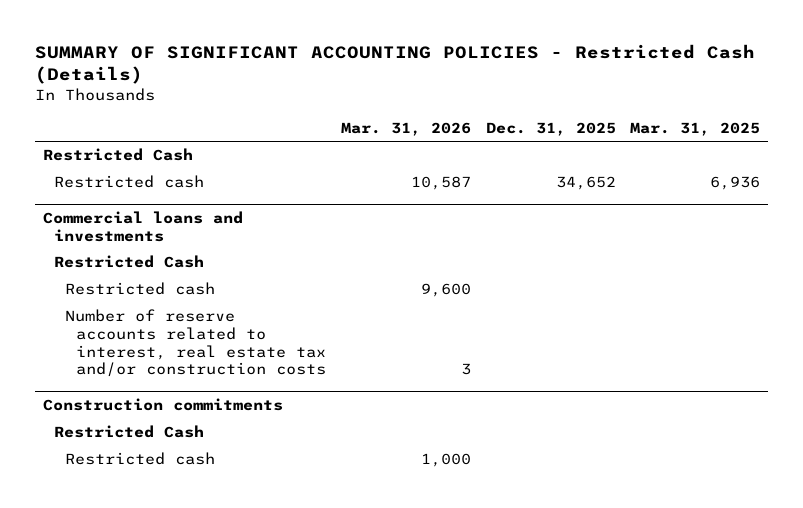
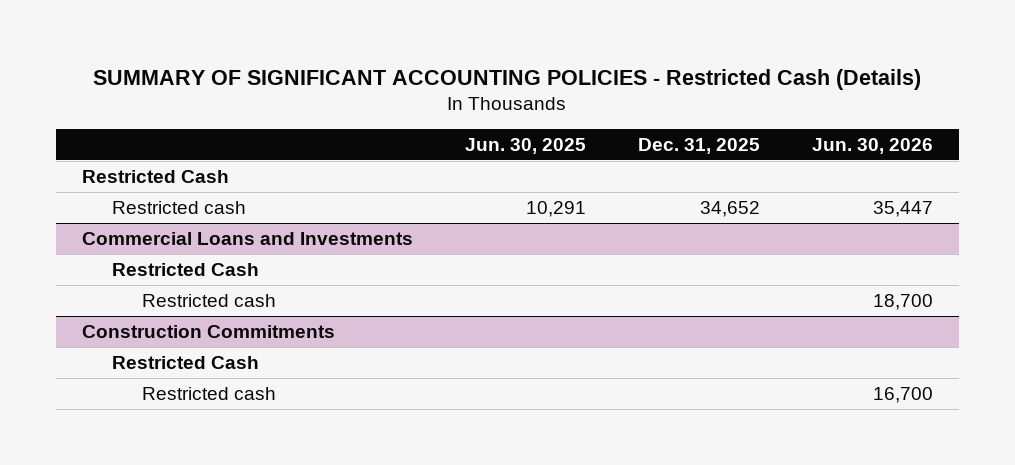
- | Mar. 31, 2026 | Dec. 31, 2025 | Mar. 31, 2025
+ | Jun. 30, 2025 | Dec. 31, 2025 | Jun. 30, 2026
- Commercial loans and investments
+ Commercial Loans and Investments
- Number of reserve accounts related to interest, real estate tax and/or construction costs | 3 | |
- Construction commitments
+ Construction Commitments

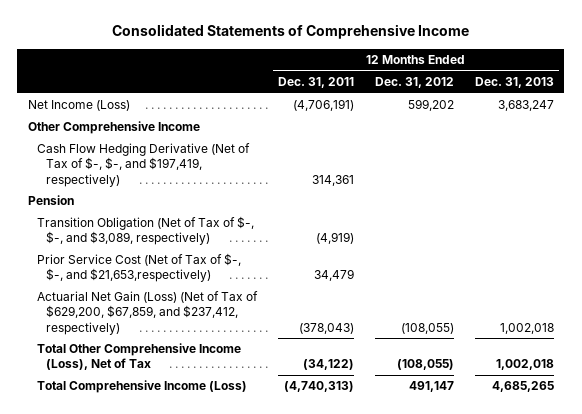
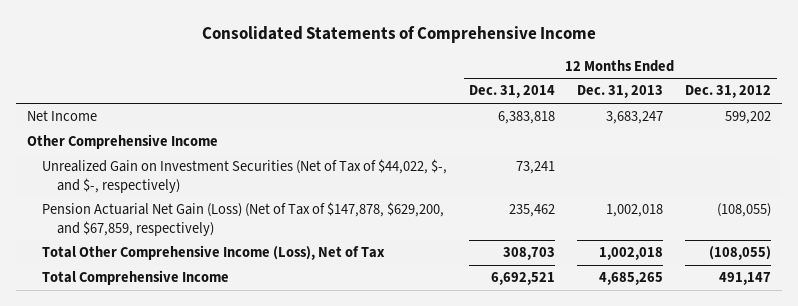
- | 12 Months Ended Dec. 31, 2011 | 12 Months Ended Dec. 31, 2012 | 12 Months Ended Dec. 31, 2013
+ | 12 Months Ended Dec. 31, 2014 | 12 Months Ended Dec. 31, 2013 | 12 Months Ended Dec. 31, 2012
- Net Income (Loss) | (4,706,191) | 599,202 | 3,683,247
+ Net Income | 6,383,818 | 3,683,247 | 599,202
- Cash Flow Hedging Derivative (Net of Tax of $-, $-, and $197,419, respectively) | 314,361 | |
- Pension
- Transition Obligation (Net of Tax of $-, $-, and $3,089, respectively) | (4,919) | |
- Prior Service Cost (Net of Tax of $-, $-, and $21,653,respectively) | 34,479 | |
- Actuarial Net Gain (Loss) (Net of Tax of $629,200, $67,859, and $237,412, respectively) | (378,043) | (108,055) | 1,002,018
+ Unrealized Gain on Investment Securities (Net of Tax of $44,022, $-, and $-, respectively) | 73,241 | |
+ Pension Actuarial Net Gain (Loss) (Net of Tax of $147,878, $629,200, and $67,859, respectively) | 235,462 | 1,002,018 | (108,055)
- Total Comprehensive Income (Loss) | (4,740,313) | 491,147 | 4,685,265
+ Total Comprehensive Income | 6,692,521 | 4,685,265 | 491,147

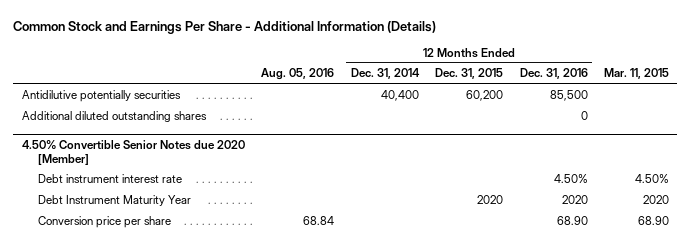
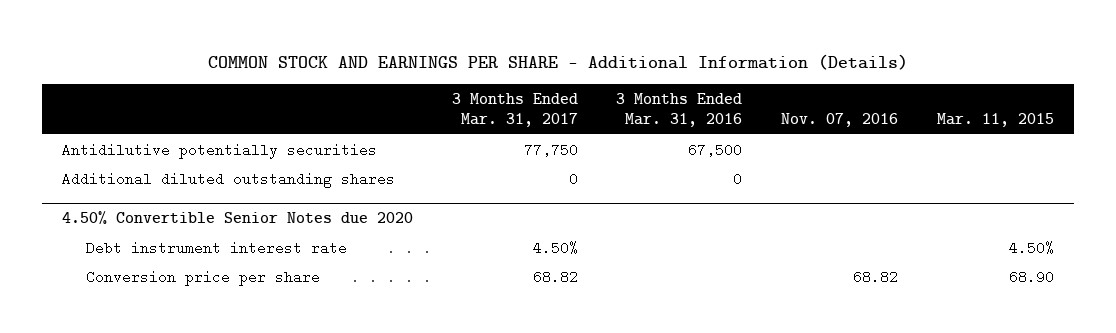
- Common Stock and Earnings Per Share - Additional Information (Details)
+ COMMON STOCK AND EARNINGS PER SHARE - Additional Information (Details)
- | Aug. 05, 2016 | 12 Months Ended Dec. 31, 2014 | 12 Months Ended Dec. 31, 2015 | 12 Months Ended Dec. 31, 2016 | Mar. 11, 2015
+ | 3 Months Ended Mar. 31, 2017 | 3 Months Ended Mar. 31, 2016 | Nov. 07, 2016 | Mar. 11, 2015
- 4.50% Convertible Senior Notes due 2020 [Member]
+ 4.50% Convertible Senior Notes due 2020
- Debt Instrument Maturity Year | | | 2020 | 2020 | 2020

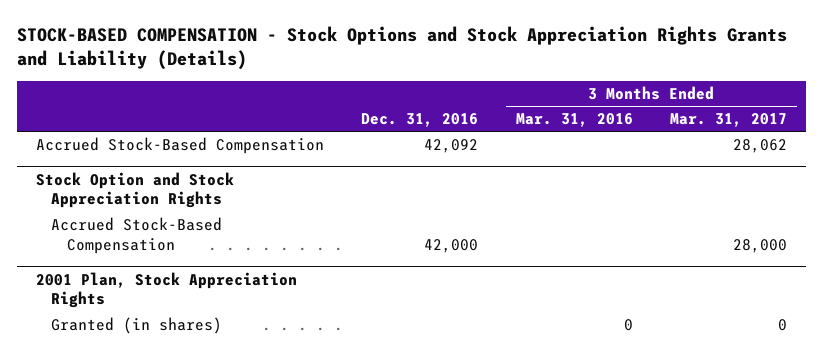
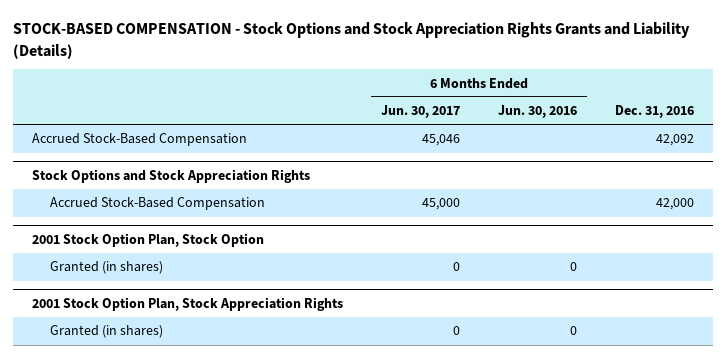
- | Dec. 31, 2016 | 3 Months Ended Mar. 31, 2016 | 3 Months Ended Mar. 31, 2017
+ | 6 Months Ended Jun. 30, 2017 | 6 Months Ended Jun. 30, 2016 | Dec. 31, 2016
- Stock Option and Stock Appreciation Rights
+ Stock Options and Stock Appreciation Rights
- 2001 Plan, Stock Appreciation Rights
+ 2001 Stock Option Plan, Stock Option
+ Granted (in shares) | 0 | 0 |
+ 2001 Stock Option Plan, Stock Appreciation Rights

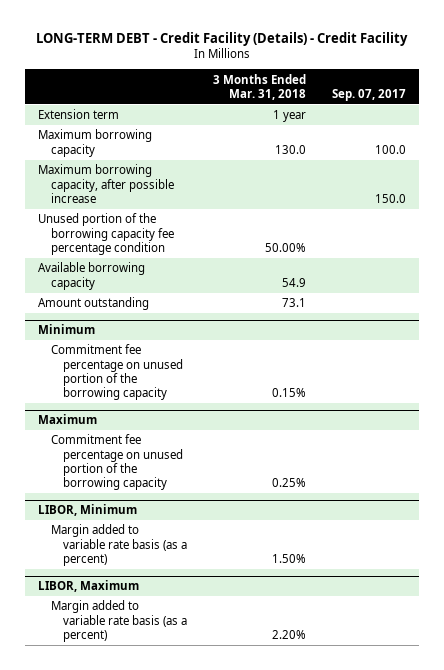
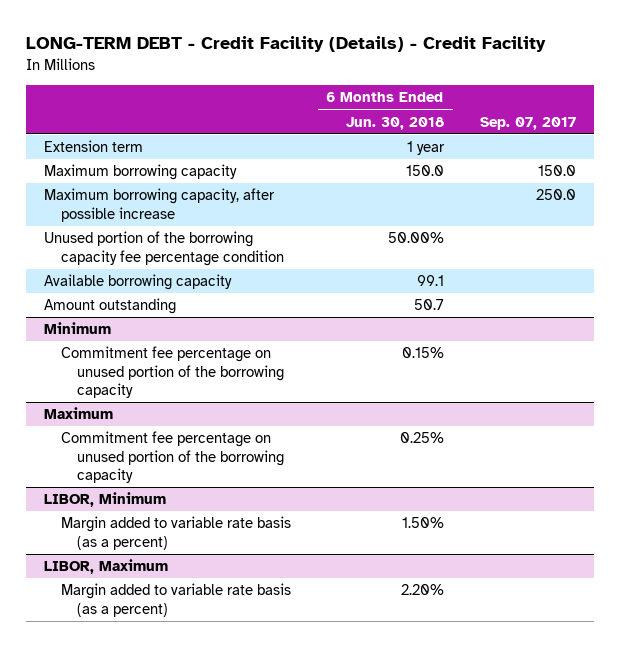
- | 3 Months Ended Mar. 31, 2018 | Sep. 07, 2017
+ | 6 Months Ended Jun. 30, 2018 | Sep. 07, 2017
- Maximum borrowing capacity | 130.0 | 100.0
- Maximum borrowing capacity, after possible increase | | 150.0
+ Maximum borrowing capacity | 150.0 | 150.0
+ Maximum borrowing capacity, after possible increase | | 250.0

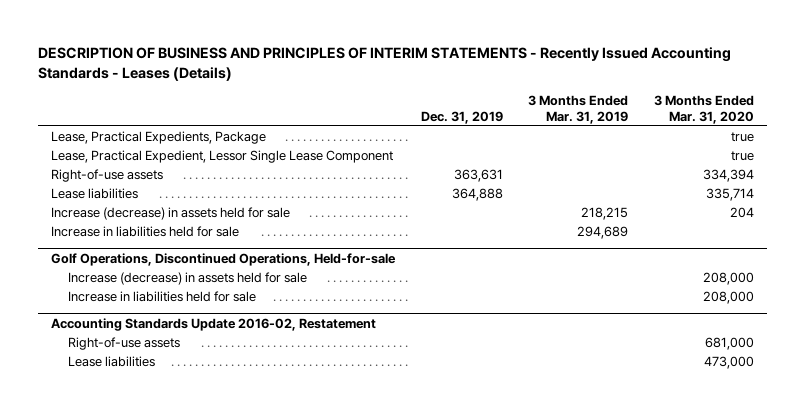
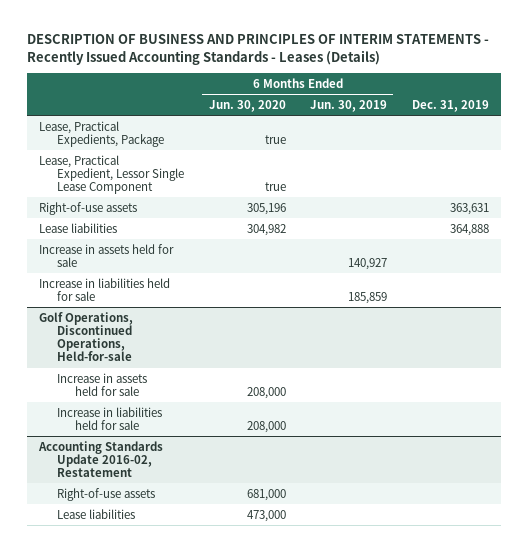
- | Dec. 31, 2019 | 3 Months Ended Mar. 31, 2019 | 3 Months Ended Mar. 31, 2020
+ | 6 Months Ended Jun. 30, 2020 | 6 Months Ended Jun. 30, 2019 | Dec. 31, 2019
- Increase (decrease) in assets held for sale | | 218,215 | 204
+ Increase in assets held for sale | | 140,927 |
@ Golf Operations, Discontinued Operations, Held-for-sale
- Increase (decrease) in assets held for sale | | | 208,000
+ Increase in assets held for sale | 208,000 | |

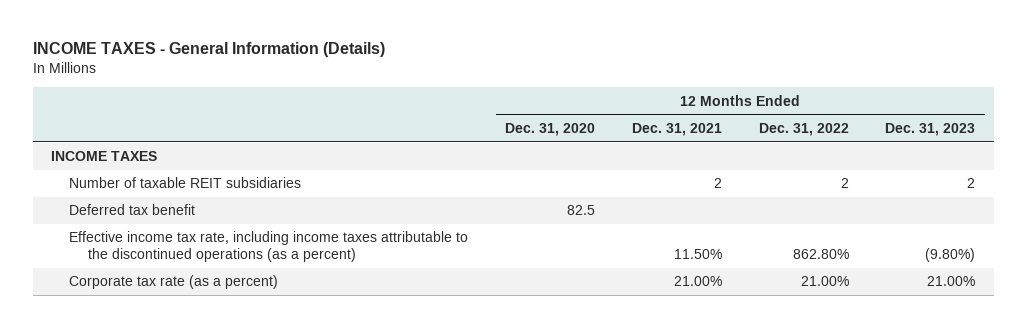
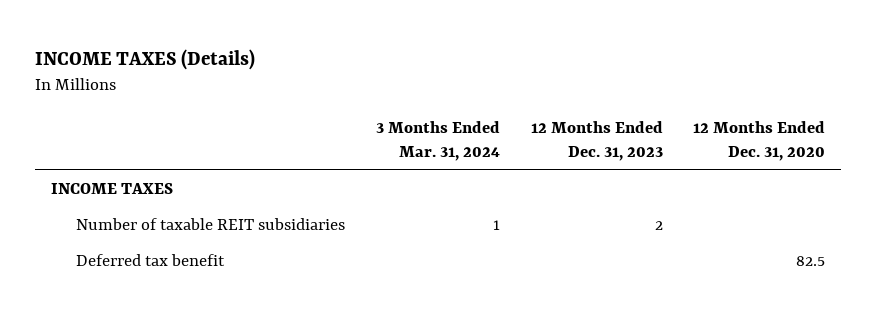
- INCOME TAXES - General Information (Details)
+ INCOME TAXES (Details)
- | 12 Months Ended Dec. 31, 2020 | 12 Months Ended Dec. 31, 2021 | 12 Months Ended Dec. 31, 2022 | 12 Months Ended Dec. 31, 2023
+ | 3 Months Ended Mar. 31, 2024 | 12 Months Ended Dec. 31, 2023 | 12 Months Ended Dec. 31, 2020
- Effective income tax rate, including income taxes attributable to the discontinued operations (as a percent) | | 11.50% | 862.80% | (9.80%)
- Corporate tax rate (as a percent) | | 21.00% | 21.00% | 21.00%

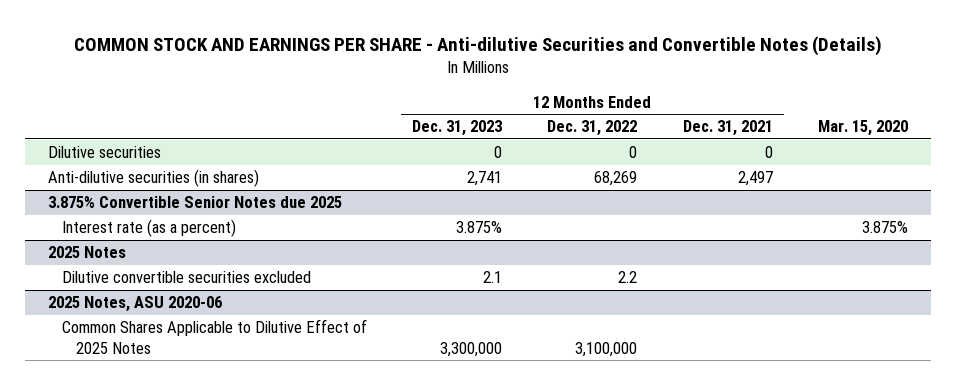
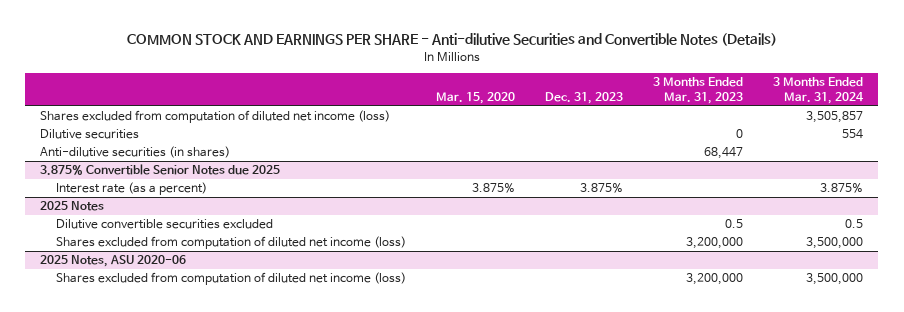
- | 12 Months Ended Dec. 31, 2023 | 12 Months Ended Dec. 31, 2022 | 12 Months Ended Dec. 31, 2021 | Mar. 15, 2020
+ | Mar. 15, 2020 | Dec. 31, 2023 | 3 Months Ended Mar. 31, 2023 | 3 Months Ended Mar. 31, 2024
+ Shares excluded from computation of diluted net income (loss) | | | | 3,505,857
@ 2025 Notes
+ Shares excluded from computation of diluted net income (loss) | | | 3,200,000 | 3,500,000
@ 2025 Notes, ASU 2020-06
- Common Shares Applicable to Dilutive Effect of 2025 Notes | 3,300,000 | 3,100,000 | |
+ Shares excluded from computation of diluted net income (loss) | | | 3,200,000 | 3,500,000

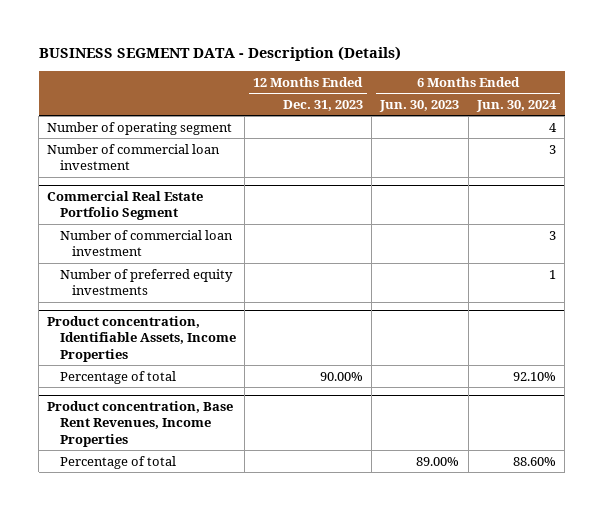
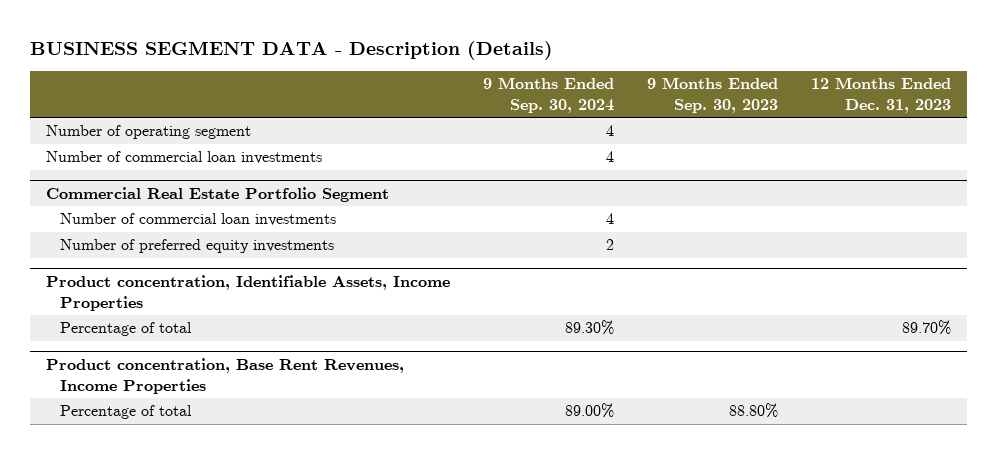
- | 12 Months Ended Dec. 31, 2023 | 6 Months Ended Jun. 30, 2023 | 6 Months Ended Jun. 30, 2024
+ | 9 Months Ended Sep. 30, 2024 | 9 Months Ended Sep. 30, 2023 | 12 Months Ended Dec. 31, 2023
- Number of commercial loan investment | | | 3
+ Number of commercial loan investments | 4 | |
@ Commercial Real Estate Portfolio Segment
- Number of commercial loan investment | | | 3
+ Number of commercial loan investments | 4 | |
@ Product concentration, Identifiable Assets, Income Properties
- Percentage of total | 90.00% | | 92.10%
+ Percentage of total | 89.30% | | 89.70%

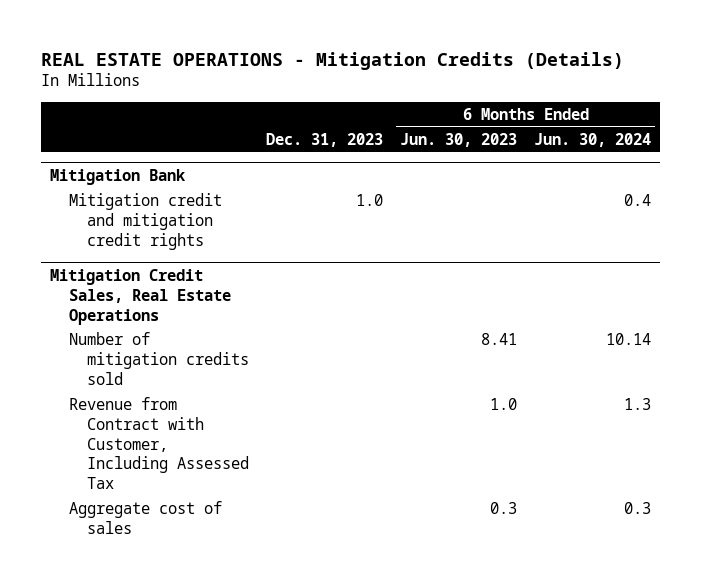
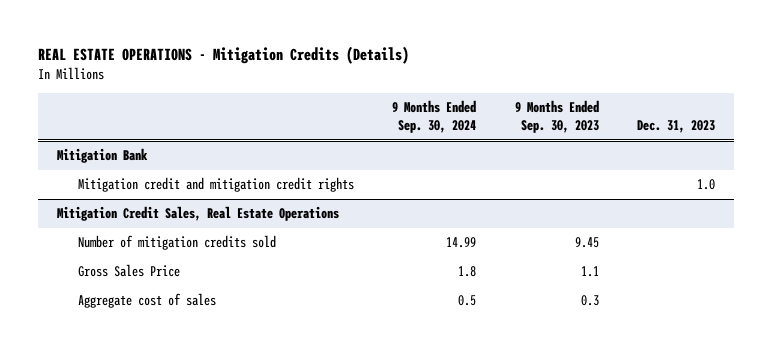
- | Dec. 31, 2023 | 6 Months Ended Jun. 30, 2023 | 6 Months Ended Jun. 30, 2024
+ | 9 Months Ended Sep. 30, 2024 | 9 Months Ended Sep. 30, 2023 | Dec. 31, 2023
@ Mitigation Credit Sales, Real Estate Operations
- Revenue from Contract with Customer, Including Assessed Tax | | 1.0 | 1.3
+ Gross Sales Price | 1.8 | 1.1 |

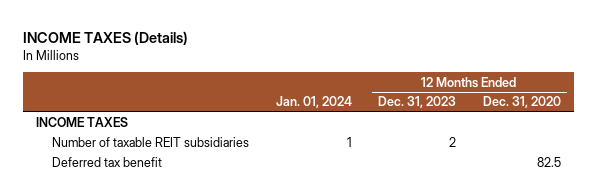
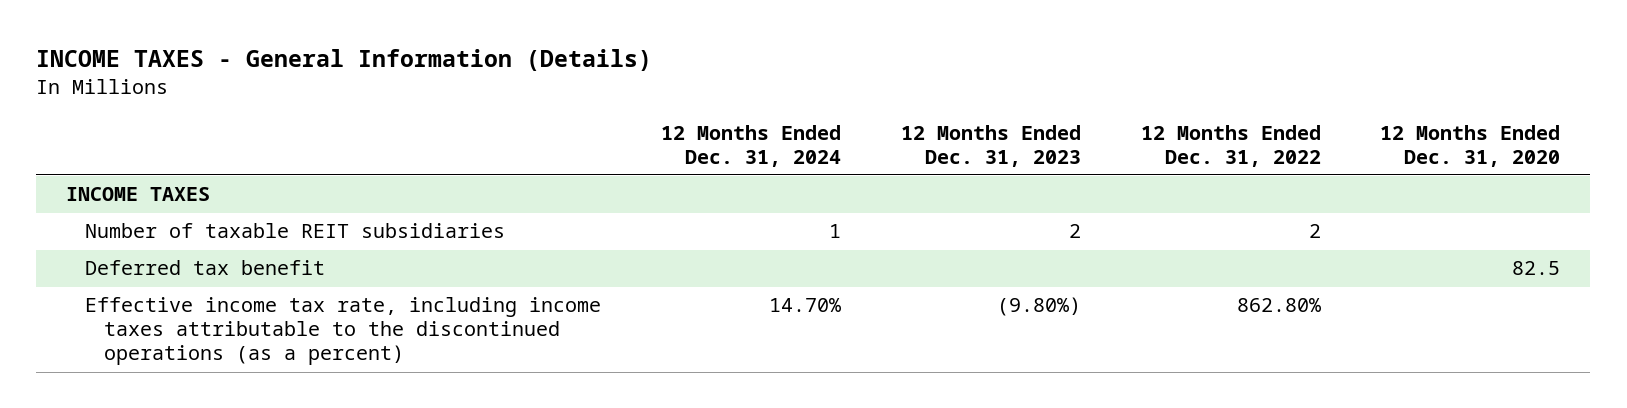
- INCOME TAXES (Details)
+ INCOME TAXES - General Information (Details)
- | Jan. 01, 2024 | 12 Months Ended Dec. 31, 2023 | 12 Months Ended Dec. 31, 2020
+ | 12 Months Ended Dec. 31, 2024 | 12 Months Ended Dec. 31, 2023 | 12 Months Ended Dec. 31, 2022 | 12 Months Ended Dec. 31, 2020
+ Effective income tax rate, including income taxes attributable to the discontinued operations (as a percent) | 14.70% | (9.80%) | 862.80% |

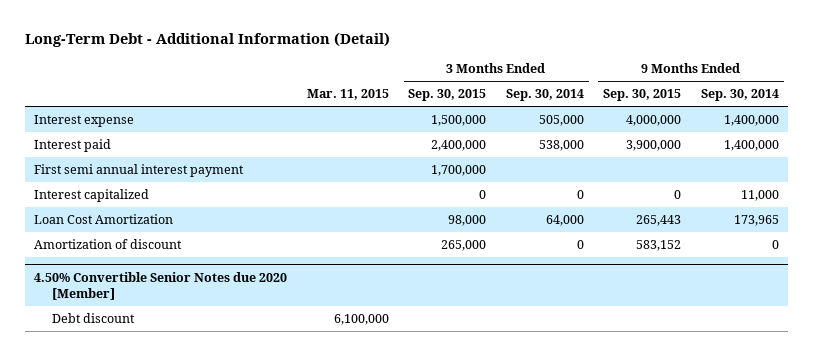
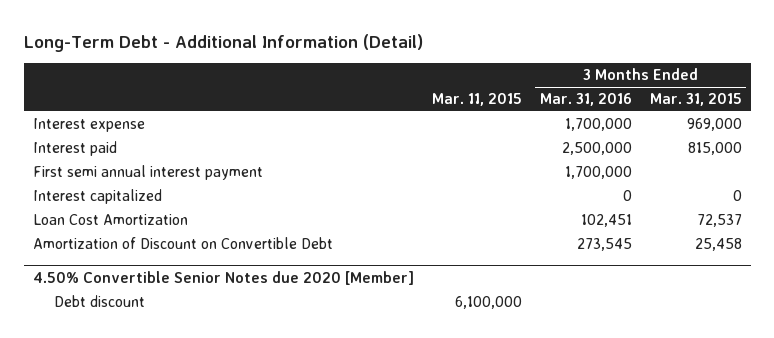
- | Mar. 11, 2015 | 3 Months Ended Sep. 30, 2015 | 3 Months Ended Sep. 30, 2014 | 9 Months Ended Sep. 30, 2015 | 9 Months Ended Sep. 30, 2014
+ | Mar. 11, 2015 | 3 Months Ended Mar. 31, 2016 | 3 Months Ended Mar. 31, 2015
- Amortization of discount | | 265,000 | 0 | 583,152 | 0
+ Amortization of Discount on Convertible Debt | | 273,545 | 25,458

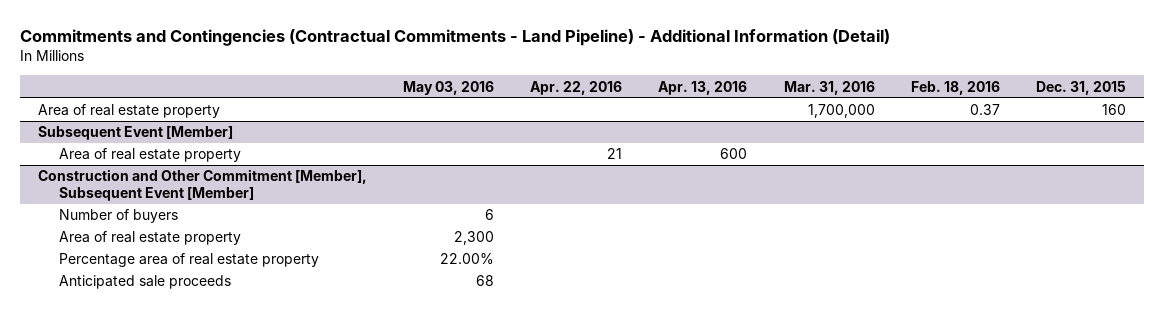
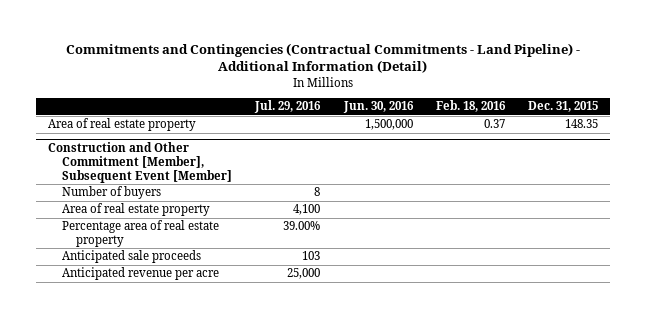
- | May 03, 2016 | Apr. 22, 2016 | Apr. 13, 2016 | Mar. 31, 2016 | Feb. 18, 2016 | Dec. 31, 2015
+ | Jul. 29, 2016 | Jun. 30, 2016 | Feb. 18, 2016 | Dec. 31, 2015
- Area of real estate property | | | | 1,700,000 | 0.37 | 160
- Subsequent Event [Member]
- Area of real estate property | | 21 | 600 | | |
+ Area of real estate property | | 1,500,000 | 0.37 | 148.35
@ Construction and Other Commitment [Member], Subsequent Event [Member]
+ Anticipated revenue per acre | 25,000 | | |

